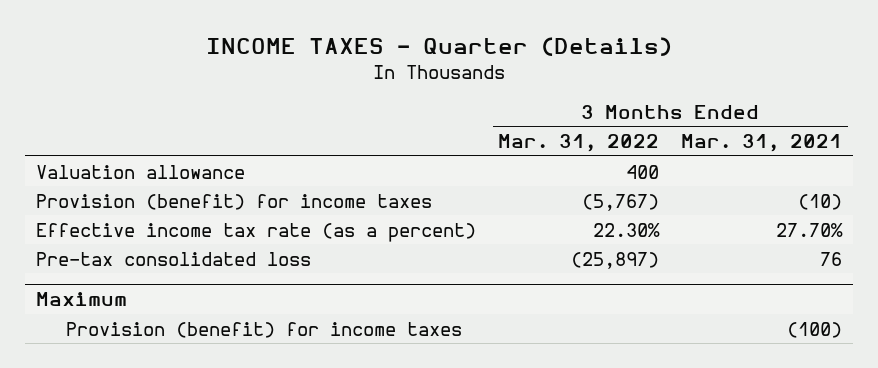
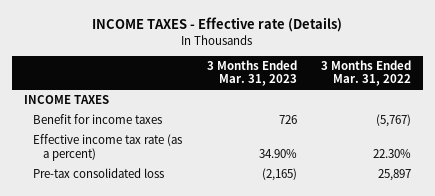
- INCOME TAXES - Quarter (Details)
+ INCOME TAXES - Effective rate (Details)
- | 3 Months Ended Mar. 31, 2022 | 3 Months Ended Mar. 31, 2021
+ | 3 Months Ended Mar. 31, 2023 | 3 Months Ended Mar. 31, 2022
- Valuation allowance | 400 |
- Provision (benefit) for income taxes | (5,767) | (10)
+ INCOME TAXES
+ Benefit for income taxes | 726 | (5,767)
- Pre-tax consolidated loss | (25,897) | 76
- Maximum
- Provision (benefit) for income taxes | | (100)
+ Pre-tax consolidated loss | (2,165) | 25,897

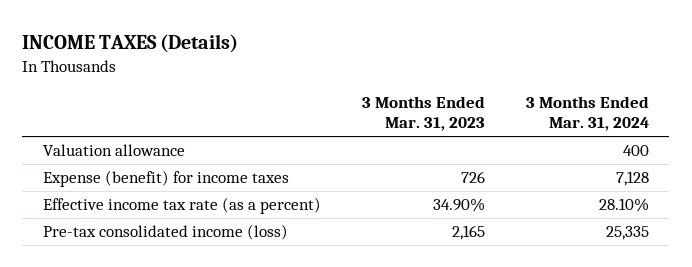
- INCOME TAXES - Effective rate (Details)
+ INCOME TAXES (Details)
- | 3 Months Ended Mar. 31, 2023 | 3 Months Ended Mar. 31, 2022
+ | 3 Months Ended Mar. 31, 2023 | 3 Months Ended Mar. 31, 2024
- INCOME TAXES
- Benefit for income taxes | 726 | (5,767)
+ Valuation allowance | | 400
+ Expense (benefit) for income taxes | 726 | 7,128
- Pre-tax consolidated loss | (2,165) | 25,897
+ Pre-tax consolidated income (loss) | 2,165 | 25,335

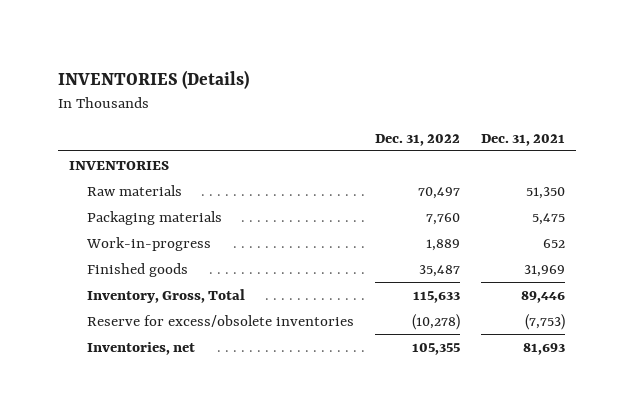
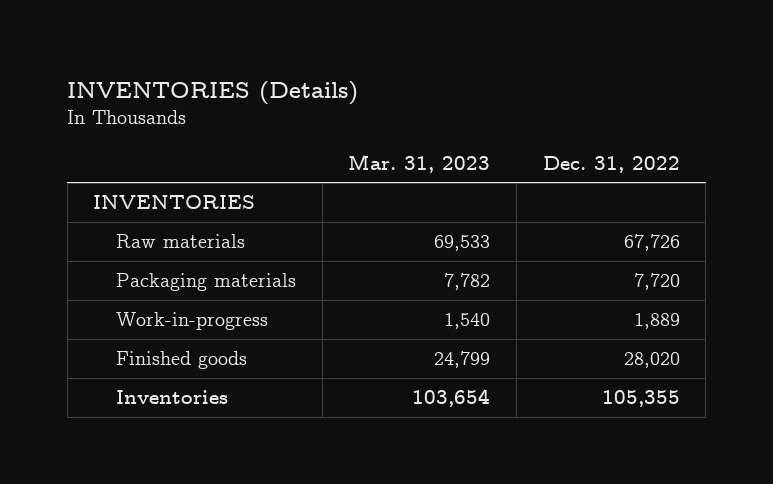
- | Dec. 31, 2022 | Dec. 31, 2021
+ | Mar. 31, 2023 | Dec. 31, 2022
- Raw materials | 70,497 | 51,350
- Packaging materials | 7,760 | 5,475
+ Raw materials | 69,533 | 67,726
+ Packaging materials | 7,782 | 7,720
- Finished goods | 35,487 | 31,969
- Inventory, Gross, Total | 115,633 | 89,446
- Reserve for excess/obsolete inventories | (10,278) | (7,753)
- Inventories, net | 105,355 | 81,693
+ Finished goods | 24,799 | 28,020
+ Inventories | 103,654 | 105,355

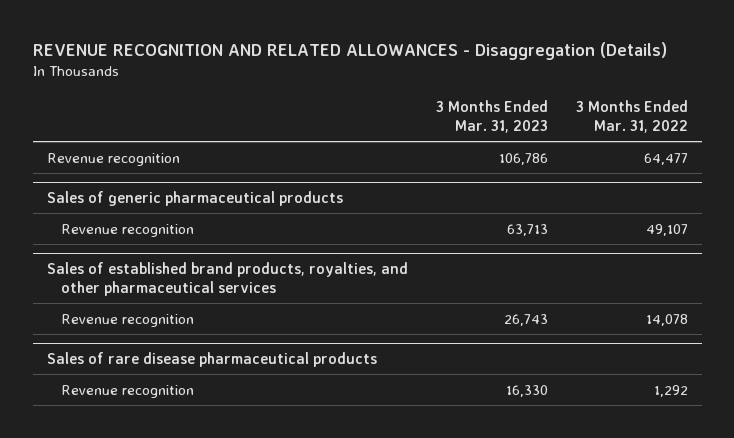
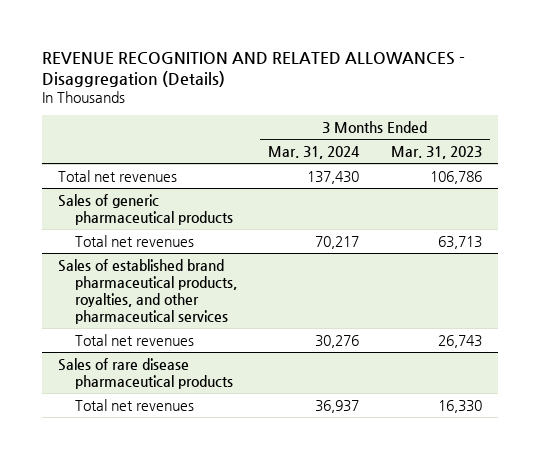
- | 3 Months Ended Mar. 31, 2023 | 3 Months Ended Mar. 31, 2022
+ | 3 Months Ended Mar. 31, 2024 | 3 Months Ended Mar. 31, 2023
- Revenue recognition | 106,786 | 64,477
+ Total net revenues | 137,430 | 106,786
@ Sales of generic pharmaceutical products
- Revenue recognition | 63,713 | 49,107
- Sales of established brand products, royalties, and other pharmaceutical services
- Revenue recognition | 26,743 | 14,078
@ Sales of generic pharmaceutical products
+ Total net revenues | 70,217 | 63,713
+ Sales of established brand pharmaceutical products, royalties, and other pharmaceutical services
+ Total net revenues | 30,276 | 26,743
@ Sales of rare disease pharmaceutical products
- Revenue recognition | 16,330 | 1,292
+ Total net revenues | 36,937 | 16,330

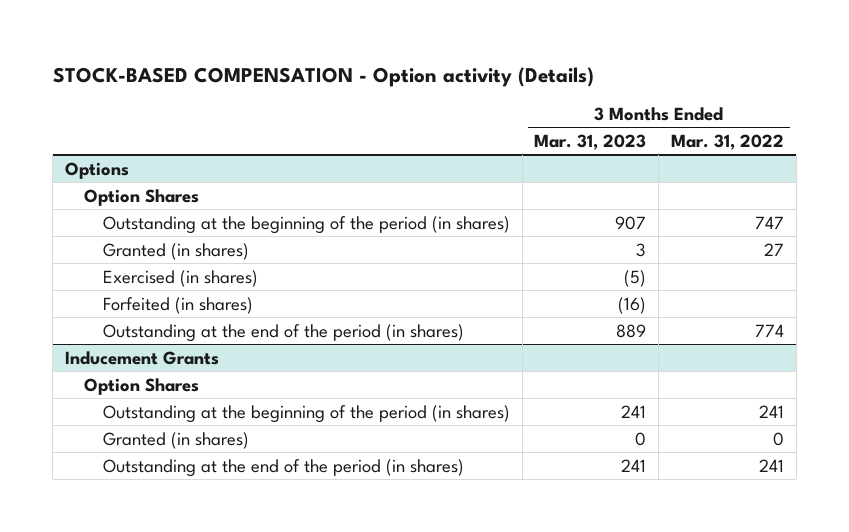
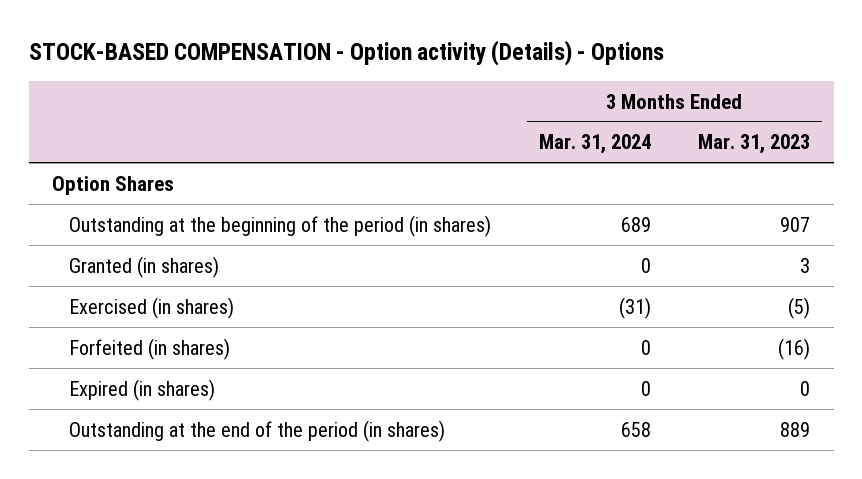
- STOCK-BASED COMPENSATION - Option activity (Details)
+ STOCK-BASED COMPENSATION - Option activity (Details) - Options
- | 3 Months Ended Mar. 31, 2023 | 3 Months Ended Mar. 31, 2022
+ | 3 Months Ended Mar. 31, 2024 | 3 Months Ended Mar. 31, 2023
- Options
+ Expired (in shares) | 0 | 0
- Inducement Grants
- Option Shares
- Outstanding at the beginning of the period (in shares) | 241 | 241
- Granted (in shares) | 0 | 0
- Outstanding at the end of the period (in shares) | 241 | 241

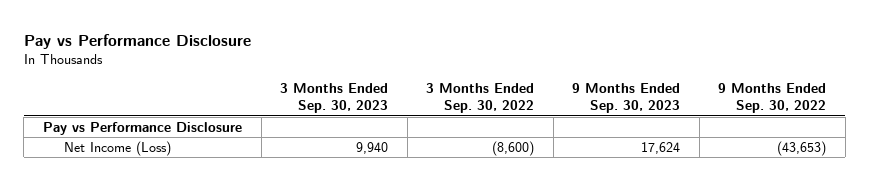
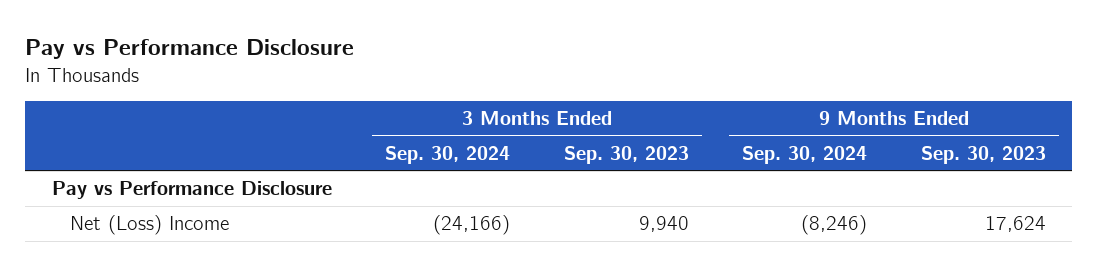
- | 3 Months Ended Sep. 30, 2023 | 3 Months Ended Sep. 30, 2022 | 9 Months Ended Sep. 30, 2023 | 9 Months Ended Sep. 30, 2022
+ | 3 Months Ended Sep. 30, 2024 | 3 Months Ended Sep. 30, 2023 | 9 Months Ended Sep. 30, 2024 | 9 Months Ended Sep. 30, 2023
- Net Income (Loss) | 9,940 | (8,600) | 17,624 | (43,653)
+ Net (Loss) Income | (24,166) | 9,940 | (8,246) | 17,624

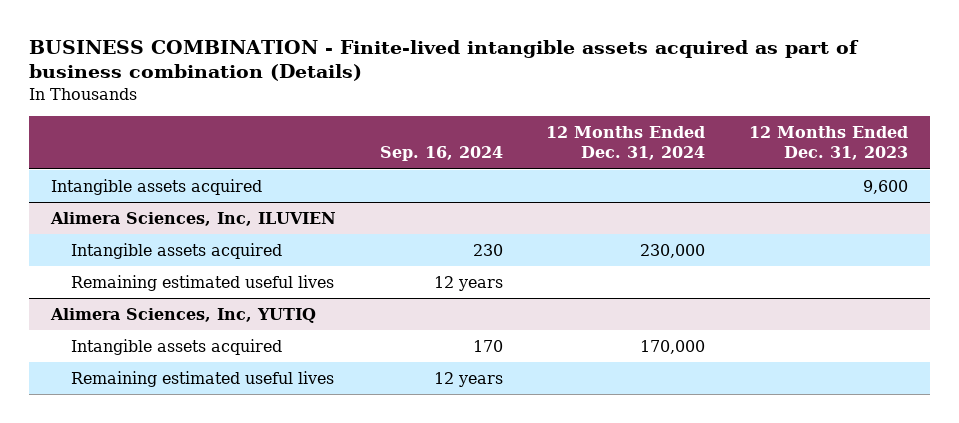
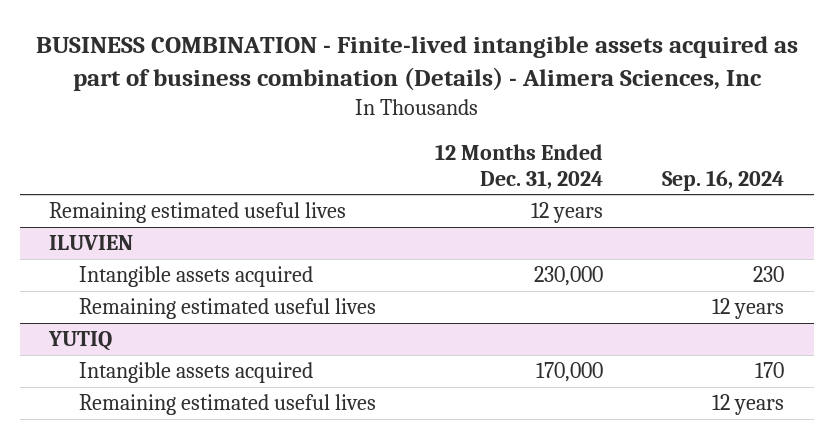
- BUSINESS COMBINATION - Finite-lived intangible assets acquired as part of business combination (Details)
+ BUSINESS COMBINATION - Finite-lived intangible assets acquired as part of business combination (Details) - Alimera Sciences, Inc
- | Sep. 16, 2024 | 12 Months Ended Dec. 31, 2024 | 12 Months Ended Dec. 31, 2023
+ | 12 Months Ended Dec. 31, 2024 | Sep. 16, 2024
- Intangible assets acquired | | | 9,600
- Alimera Sciences, Inc, ILUVIEN
+ Remaining estimated useful lives | 12 years |
+ ILUVIEN
- Alimera Sciences, Inc, YUTIQ
+ YUTIQ

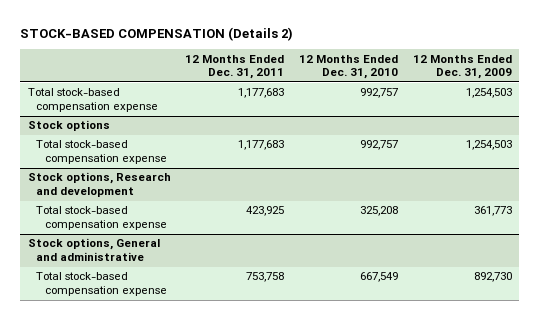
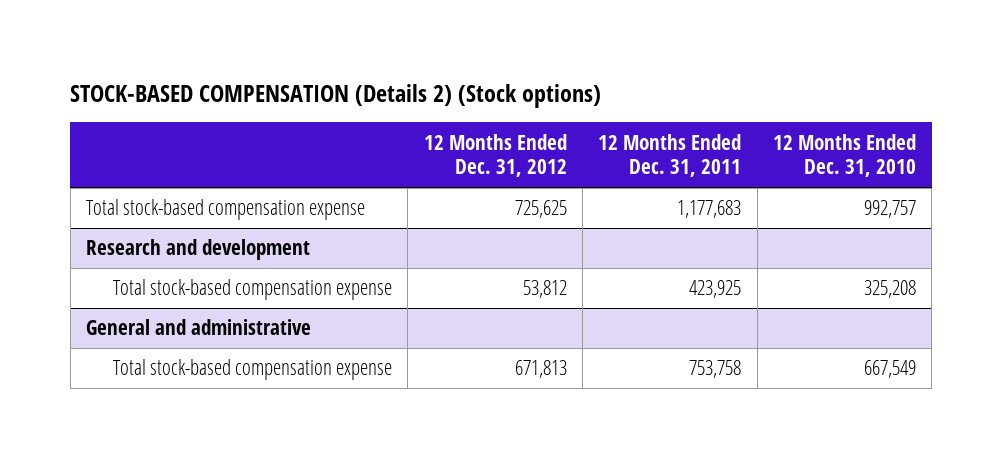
- STOCK-BASED COMPENSATION (Details 2)
+ STOCK-BASED COMPENSATION (Details 2) (Stock options)
- | 12 Months Ended Dec. 31, 2011 | 12 Months Ended Dec. 31, 2010 | 12 Months Ended Dec. 31, 2009
+ | 12 Months Ended Dec. 31, 2012 | 12 Months Ended Dec. 31, 2011 | 12 Months Ended Dec. 31, 2010
- Stock options
- Total stock-based compensation expense | 1,177,683 | 992,757 | 1,254,503
- Stock options, Research and development
+ Research and development
- Stock options, General and administrative
+ General and administrative

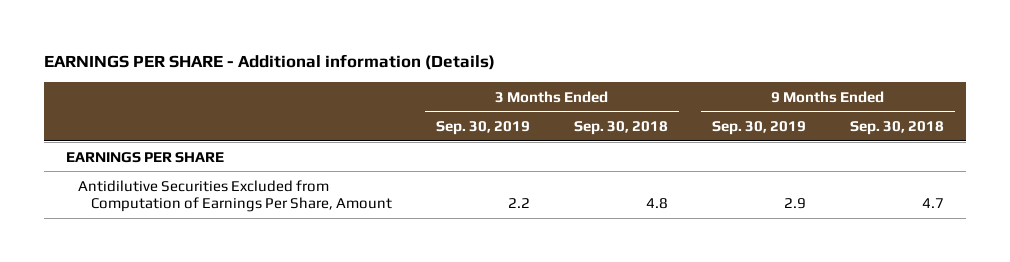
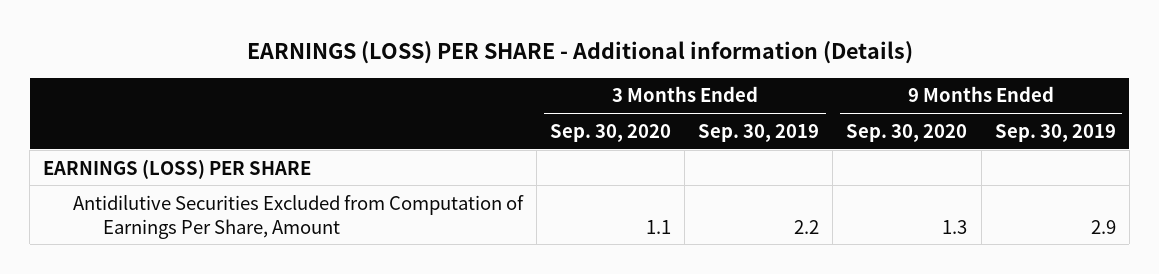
- EARNINGS PER SHARE - Additional information (Details)
+ EARNINGS (LOSS) PER SHARE - Additional information (Details)
- | 3 Months Ended Sep. 30, 2019 | 3 Months Ended Sep. 30, 2018 | 9 Months Ended Sep. 30, 2019 | 9 Months Ended Sep. 30, 2018
+ | 3 Months Ended Sep. 30, 2020 | 3 Months Ended Sep. 30, 2019 | 9 Months Ended Sep. 30, 2020 | 9 Months Ended Sep. 30, 2019
- EARNINGS PER SHARE
+ EARNINGS (LOSS) PER SHARE

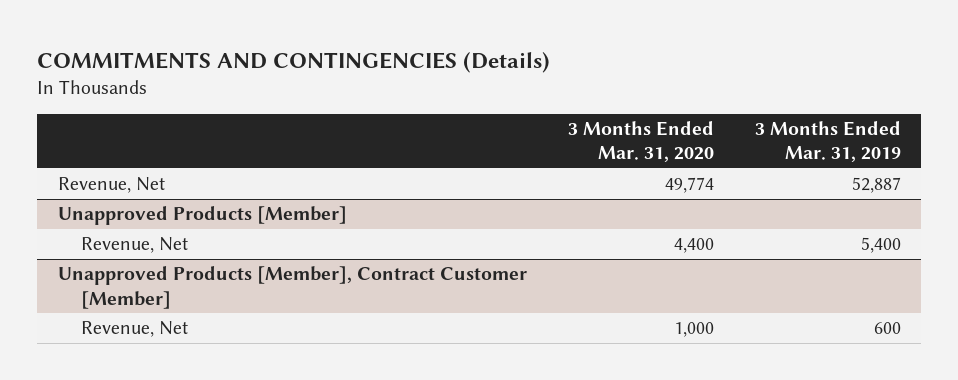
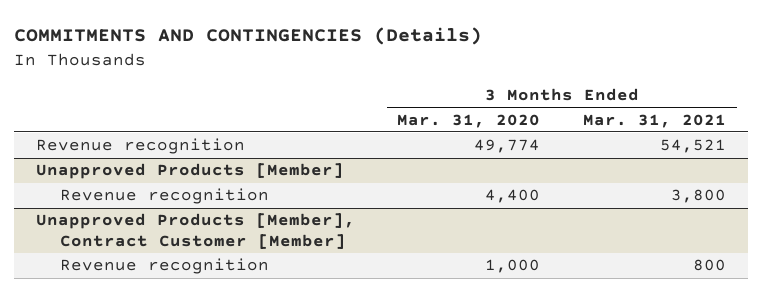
- | 3 Months Ended Mar. 31, 2020 | 3 Months Ended Mar. 31, 2019
+ | 3 Months Ended Mar. 31, 2020 | 3 Months Ended Mar. 31, 2021
- Revenue, Net | 49,774 | 52,887
+ Revenue recognition | 49,774 | 54,521
@ Unapproved Products [Member]
- Revenue, Net | 4,400 | 5,400
+ Revenue recognition | 4,400 | 3,800
@ Unapproved Products [Member], Contract Customer [Member]
- Revenue, Net | 1,000 | 600
+ Revenue recognition | 1,000 | 800

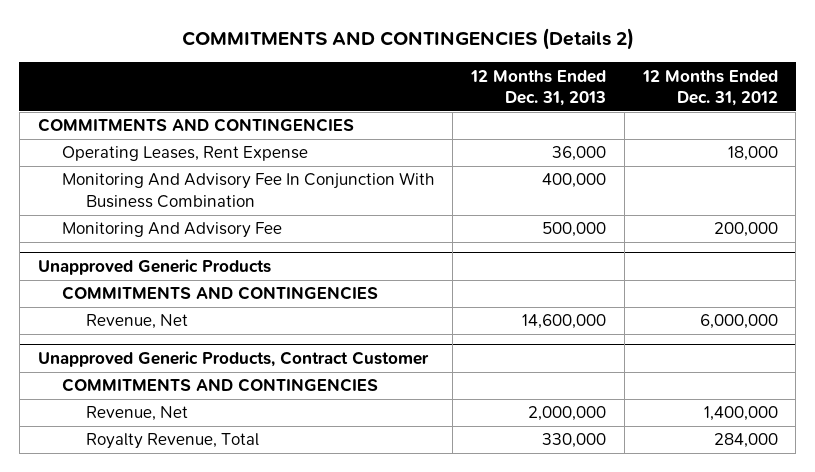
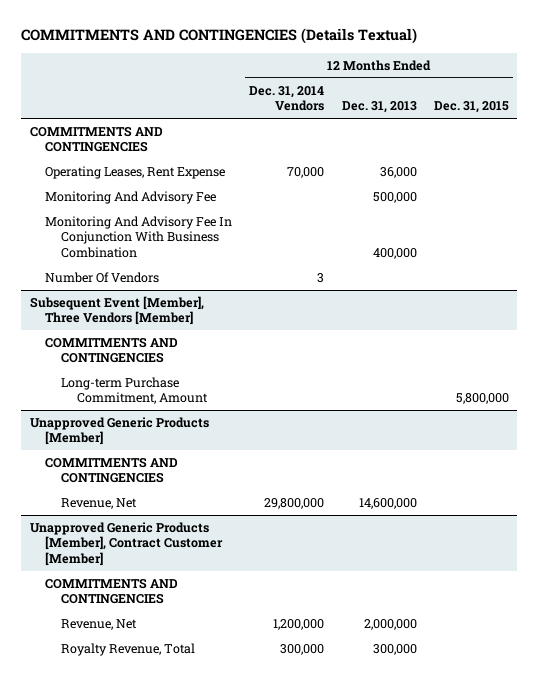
- COMMITMENTS AND CONTINGENCIES (Details 2)
+ COMMITMENTS AND CONTINGENCIES (Details Textual)
- | 12 Months Ended Dec. 31, 2013 | 12 Months Ended Dec. 31, 2012
+ | 12 Months Ended Dec. 31, 2014 Vendors | 12 Months Ended Dec. 31, 2013 | 12 Months Ended Dec. 31, 2015
- Unapproved Generic Products
moved down: Monitoring And Advisory Fee In Conjunction With Business Combination | | 400,000 |
+ Number Of Vendors | 3 | |
+ Subsequent Event [Member], Three Vendors [Member]
+ Long-term Purchase Commitment, Amount | | | 5,800,000
+ Unapproved Generic Products [Member]
+ COMMITMENTS AND CONTINGENCIES
- Unapproved Generic Products, Contract Customer
+ Unapproved Generic Products [Member], Contract Customer [Member]
- Royalty Revenue, Total | 330,000 | 284,000
+ Royalty Revenue, Total | 300,000 | 300,000 |

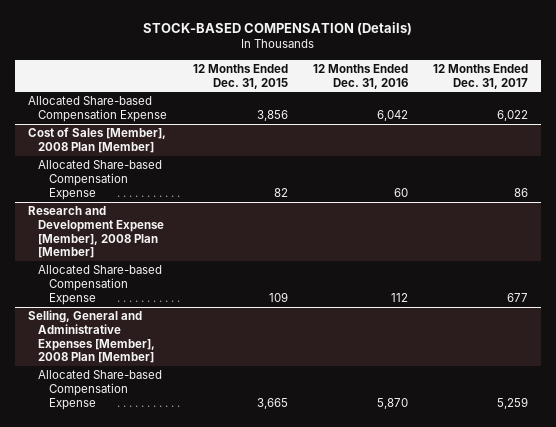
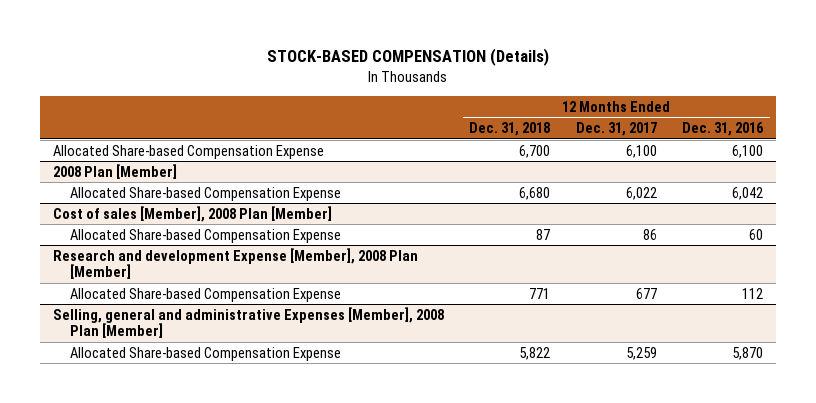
- | 12 Months Ended Dec. 31, 2015 | 12 Months Ended Dec. 31, 2016 | 12 Months Ended Dec. 31, 2017
+ | 12 Months Ended Dec. 31, 2018 | 12 Months Ended Dec. 31, 2017 | 12 Months Ended Dec. 31, 2016
+ Allocated Share-based Compensation Expense | 6,700 | 6,100 | 6,100
+ 2008 Plan [Member]
- Cost of Sales [Member], 2008 Plan [Member]
+ Cost of sales [Member], 2008 Plan [Member]
- Research and Development Expense [Member], 2008 Plan [Member]
+ Research and development Expense [Member], 2008 Plan [Member]
- Selling, General and Administrative Expenses [Member], 2008 Plan [Member]
+ Selling, general and administrative Expenses [Member], 2008 Plan [Member]

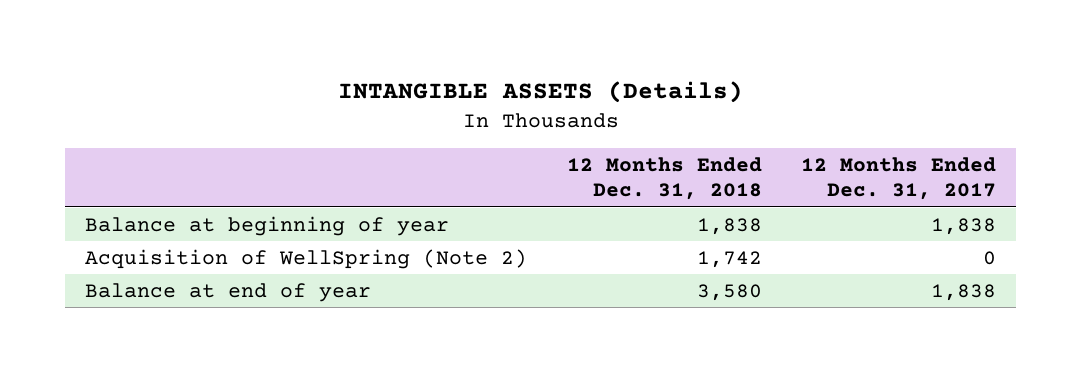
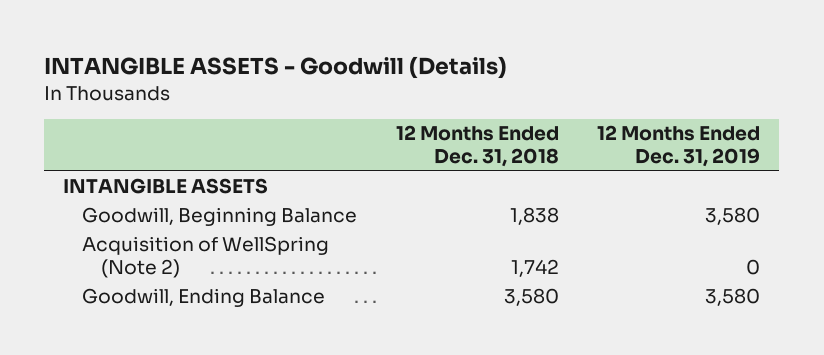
- INTANGIBLE ASSETS (Details)
+ INTANGIBLE ASSETS - Goodwill (Details)
- | 12 Months Ended Dec. 31, 2018 | 12 Months Ended Dec. 31, 2017
+ | 12 Months Ended Dec. 31, 2018 | 12 Months Ended Dec. 31, 2019
- Balance at beginning of year | 1,838 | 1,838
+ INTANGIBLE ASSETS
+ Goodwill, Beginning Balance | 1,838 | 3,580
- Balance at end of year | 3,580 | 1,838
+ Goodwill, Ending Balance | 3,580 | 3,580

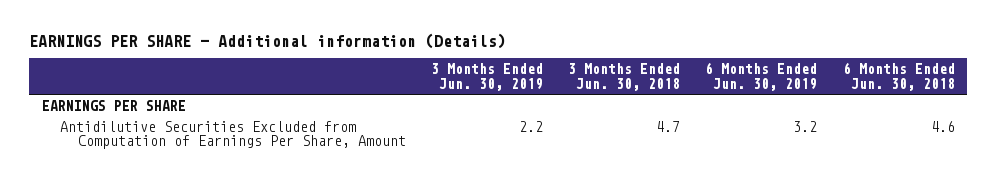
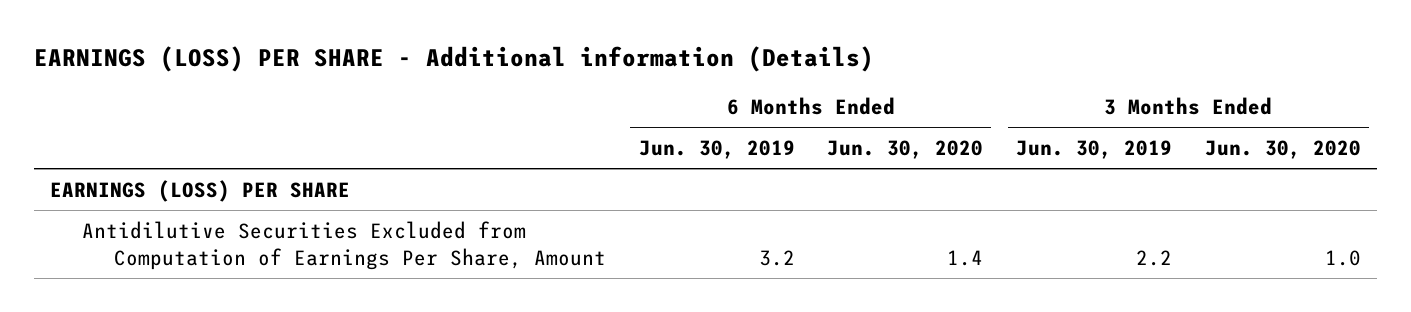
- EARNINGS PER SHARE - Additional information (Details)
+ EARNINGS (LOSS) PER SHARE - Additional information (Details)
- | 3 Months Ended Jun. 30, 2019 | 3 Months Ended Jun. 30, 2018 | 6 Months Ended Jun. 30, 2019 | 6 Months Ended Jun. 30, 2018
+ | 6 Months Ended Jun. 30, 2019 | 6 Months Ended Jun. 30, 2020 | 3 Months Ended Jun. 30, 2019 | 3 Months Ended Jun. 30, 2020
- EARNINGS PER SHARE
+ EARNINGS (LOSS) PER SHARE

